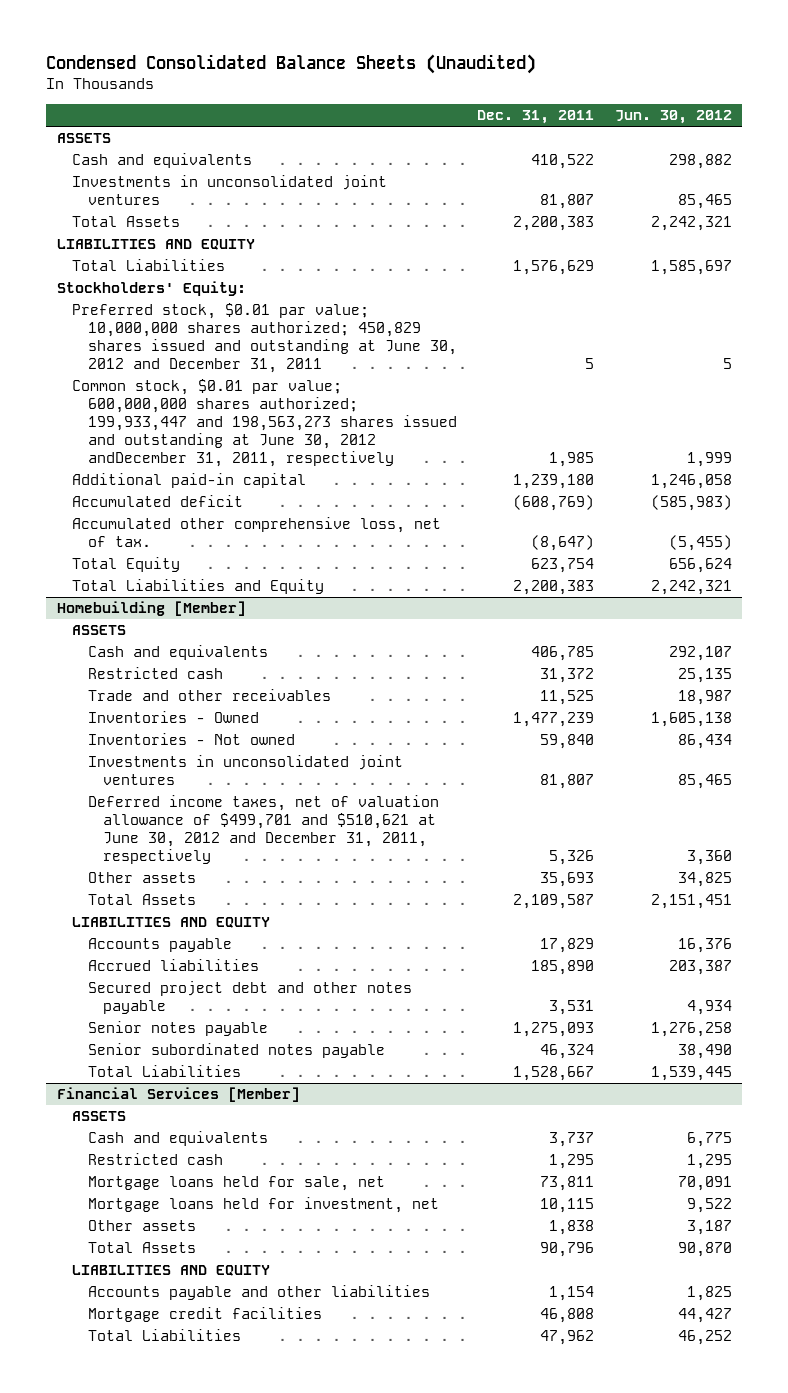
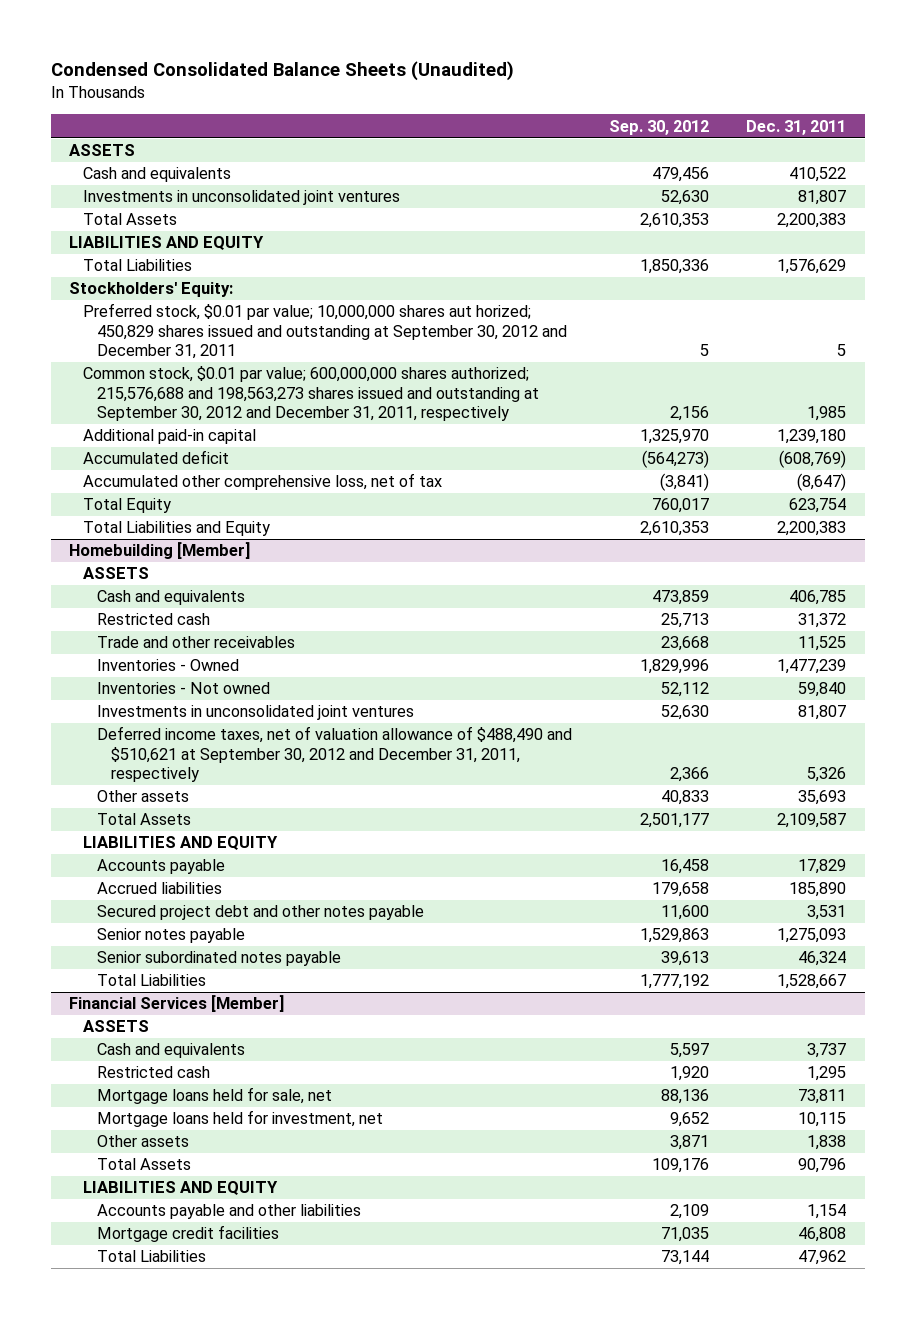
- | Dec. 31, 2011 | Jun. 30, 2012
+ | Sep. 30, 2012 | Dec. 31, 2011
- Preferred stock, $0.01 par value; 10,000,000 shares authorized; 450,829 shares issued and outstanding at June 30, 2012 and December 31, 2011 | 5 | 5
- Common stock, $0.01 par value; 600,000,000 shares authorized; 199,933,447 and 198,563,273 shares issued and outstanding at June 30, 2012 andDecember 31, 2011, respectively | 1,985 | 1,999
+ Preferred stock, $0.01 par value; 10,000,000 shares aut horized; 450,829 shares issued and outstanding at September 30, 2012 and December 31, 2011 | 5 | 5
+ Common stock, $0.01 par value; 600,000,000 shares authorized; 215,576,688 and 198,563,273 shares issued and outstanding at September 30, 2012 and December 31, 2011, respectively | 2,156 | 1,985
- Accumulated other comprehensive loss, net of tax. | (8,647) | (5,455)
+ Accumulated other comprehensive loss, net of tax | (3,841) | (8,647)
@ Homebuilding [Member]
- Deferred income taxes, net of valuation allowance of $499,701 and $510,621 at June 30, 2012 and December 31, 2011, respectively | 5,326 | 3,360
+ Deferred income taxes, net of valuation allowance of $488,490 and $510,621 at September 30, 2012 and December 31, 2011, respectively | 2,366 | 5,326

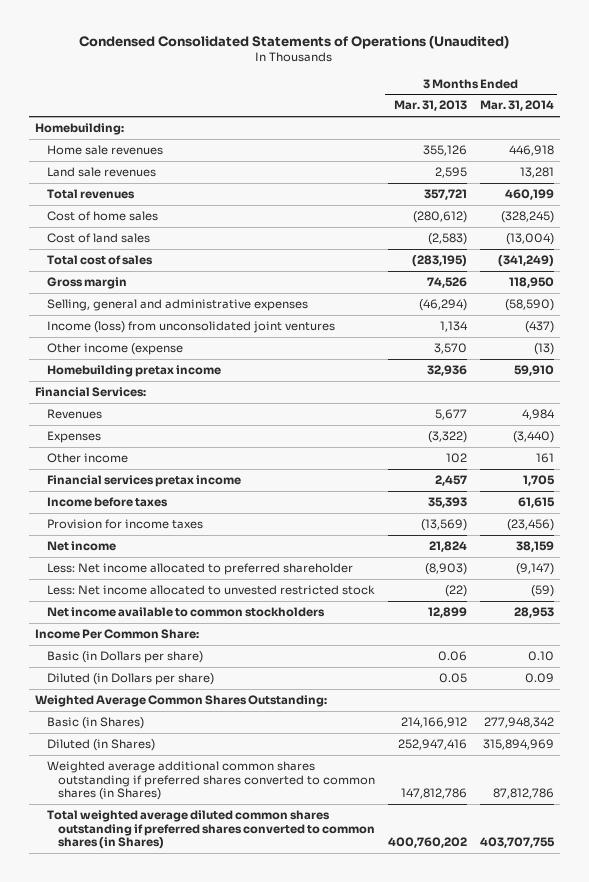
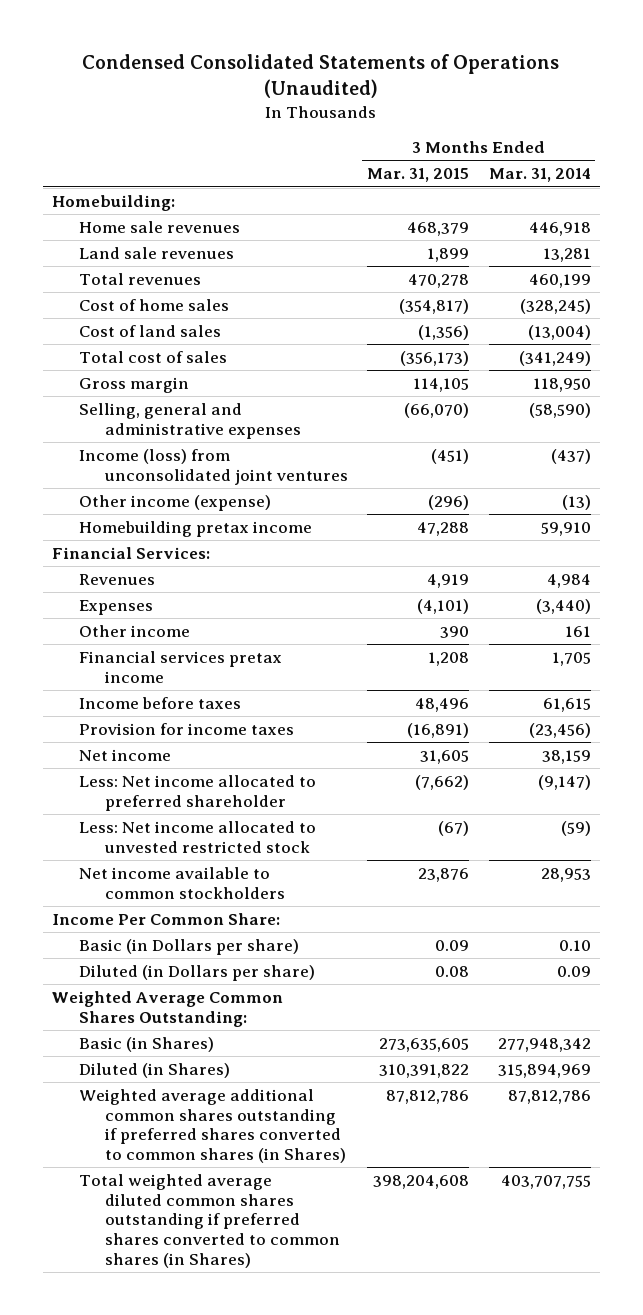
- | 3 Months Ended Mar. 31, 2013 | 3 Months Ended Mar. 31, 2014
+ | 3 Months Ended Mar. 31, 2015 | 3 Months Ended Mar. 31, 2014
- Other income (expense | 3,570 | (13)
+ Other income (expense) | (296) | (13)

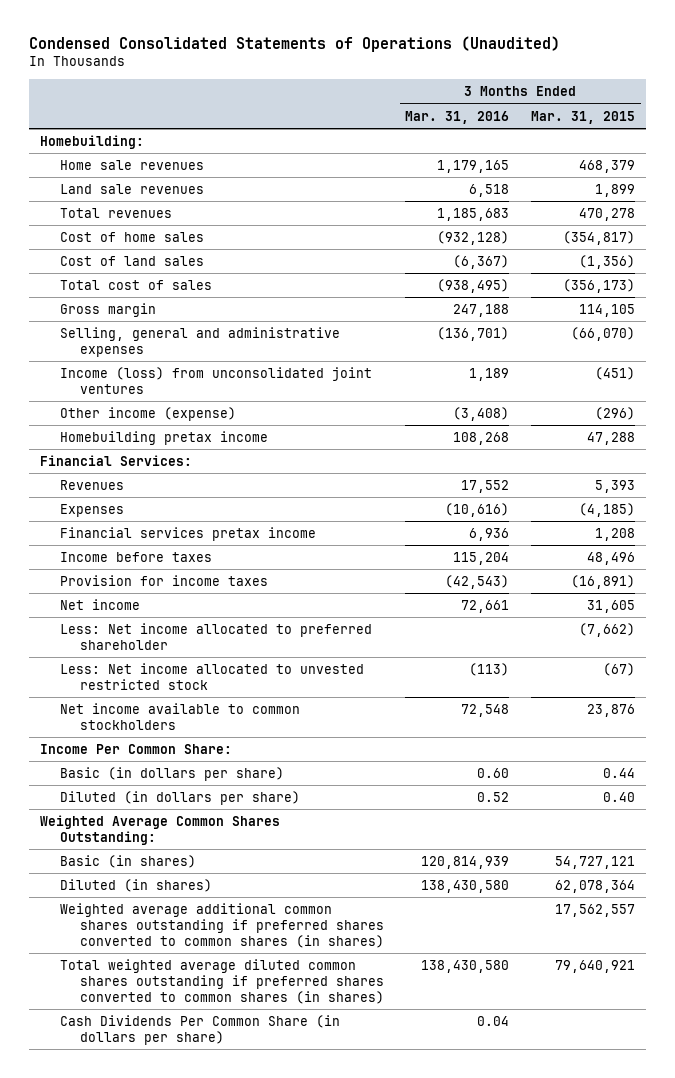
- | 3 Months Ended Mar. 31, 2015 | 3 Months Ended Mar. 31, 2014
+ | 3 Months Ended Mar. 31, 2016 | 3 Months Ended Mar. 31, 2015
- Revenues | 4,919 | 4,984
- Expenses | (4,101) | (3,440)
- Other income | 390 | 161
+ Revenues | 17,552 | 5,393
+ Expenses | (10,616) | (4,185)
- Basic (in Dollars per share) | 0.09 | 0.10
- Diluted (in Dollars per share) | 0.08 | 0.09
+ Basic (in dollars per share) | 0.60 | 0.44
+ Diluted (in dollars per share) | 0.52 | 0.40
- Basic (in Shares) | 273,635,605 | 277,948,342
- Diluted (in Shares) | 310,391,822 | 315,894,969
- Weighted average additional common shares outstanding if preferred shares converted to common shares (in Shares) | 87,812,786 | 87,812,786
- Total weighted average diluted common shares outstanding if preferred shares converted to common shares (in Shares) | 398,204,608 | 403,707,755
+ Basic (in shares) | 120,814,939 | 54,727,121
+ Diluted (in shares) | 138,430,580 | 62,078,364
+ Weighted average additional common shares outstanding if preferred shares converted to common shares (in shares) | | 17,562,557
+ Total weighted average diluted common shares outstanding if preferred shares converted to common shares (in shares) | 138,430,580 | 79,640,921
+ Cash Dividends Per Common Share (in dollars per share) | 0.04 |

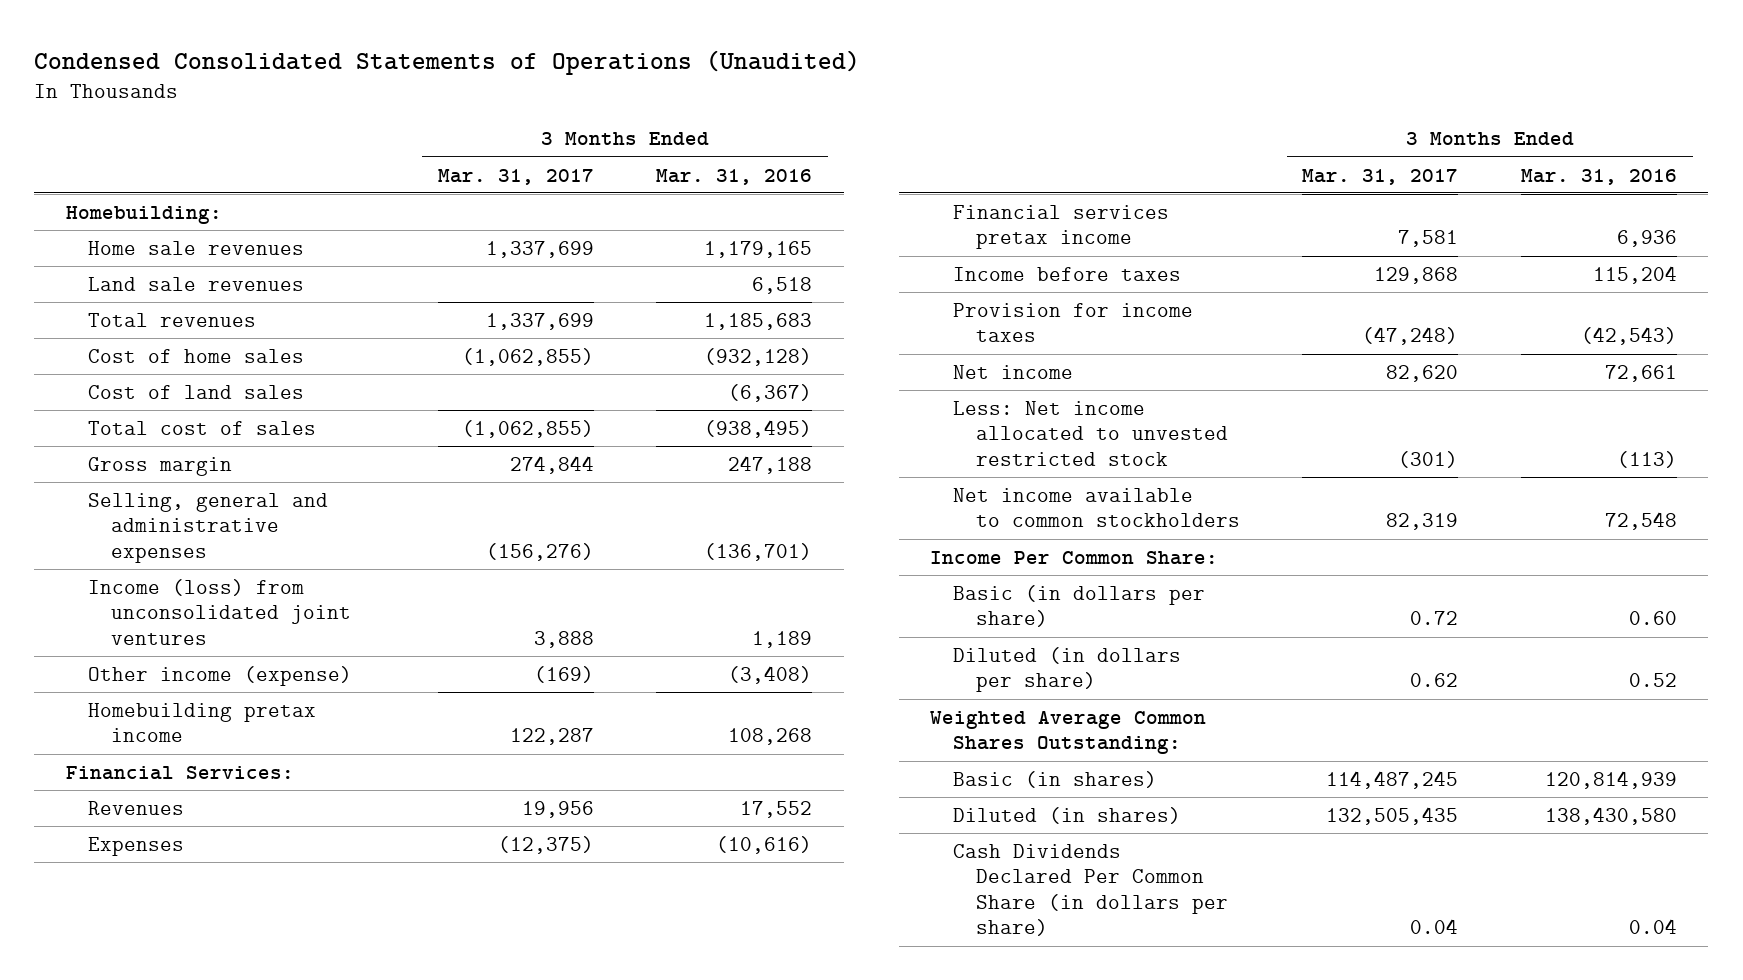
- | 3 Months Ended Mar. 31, 2016 | 3 Months Ended Mar. 31, 2015
+ | 3 Months Ended Mar. 31, 2017 | 3 Months Ended Mar. 31, 2016
- Less: Net income allocated to preferred shareholder | | (7,662)
- Weighted average additional common shares outstanding if preferred shares converted to common shares (in shares) | | 17,562,557
- Total weighted average diluted common shares outstanding if preferred shares converted to common shares (in shares) | 138,430,580 | 79,640,921
- Cash Dividends Per Common Share (in dollars per share) | 0.04 |
+ Cash Dividends Declared Per Common Share (in dollars per share) | 0.04 | 0.04

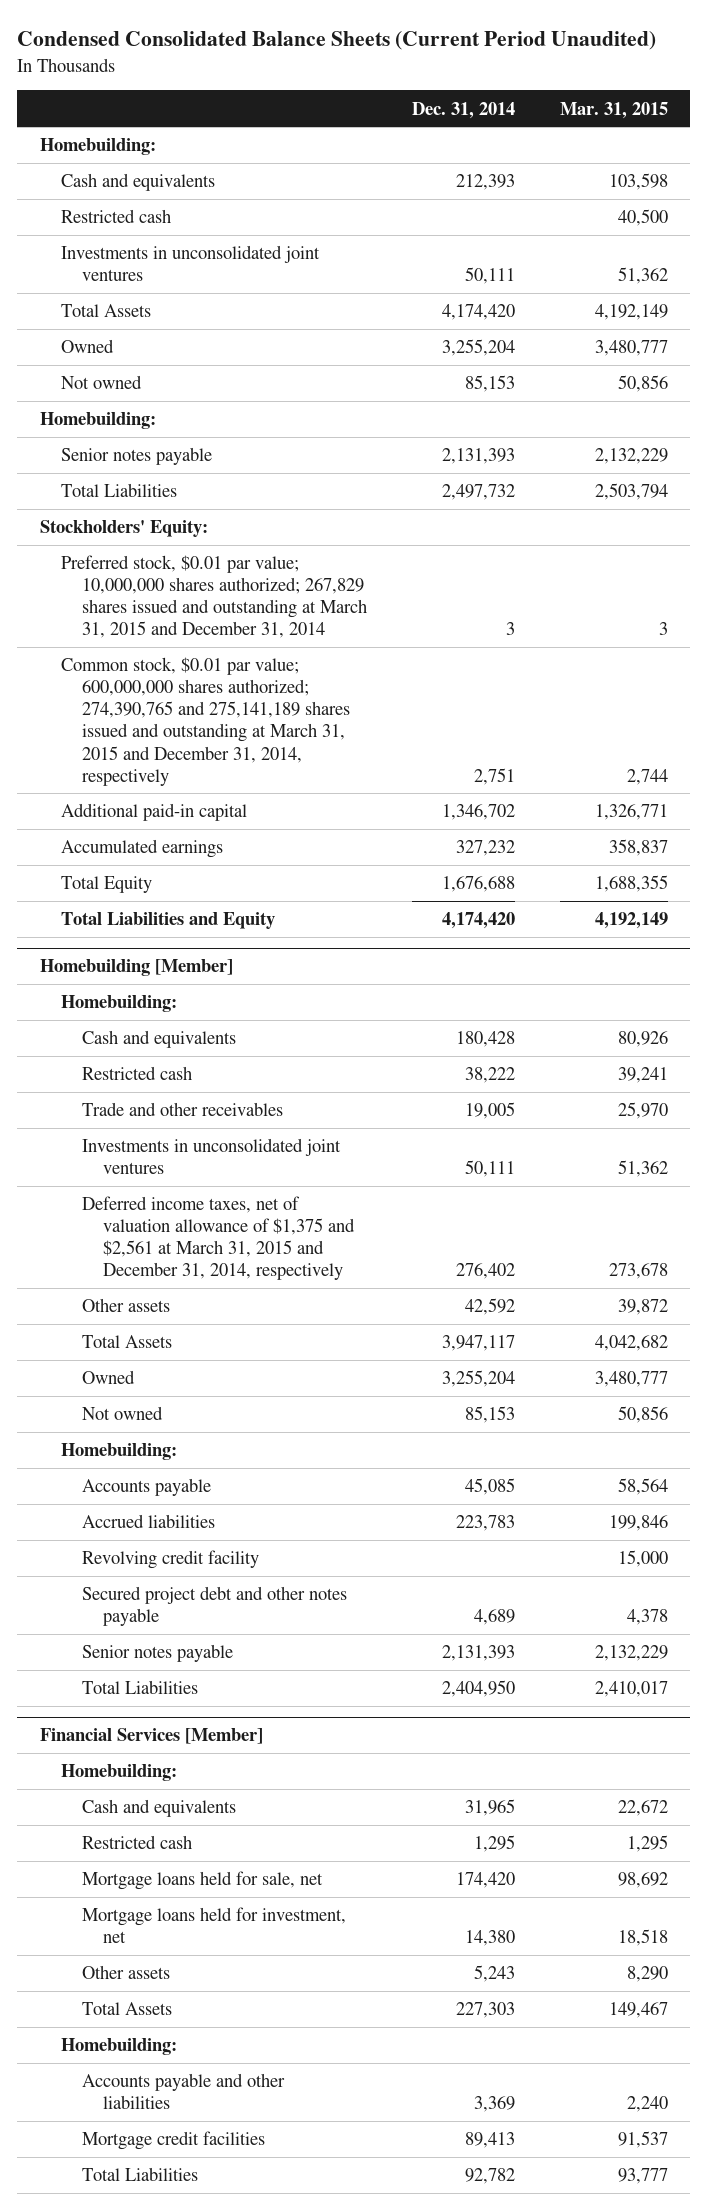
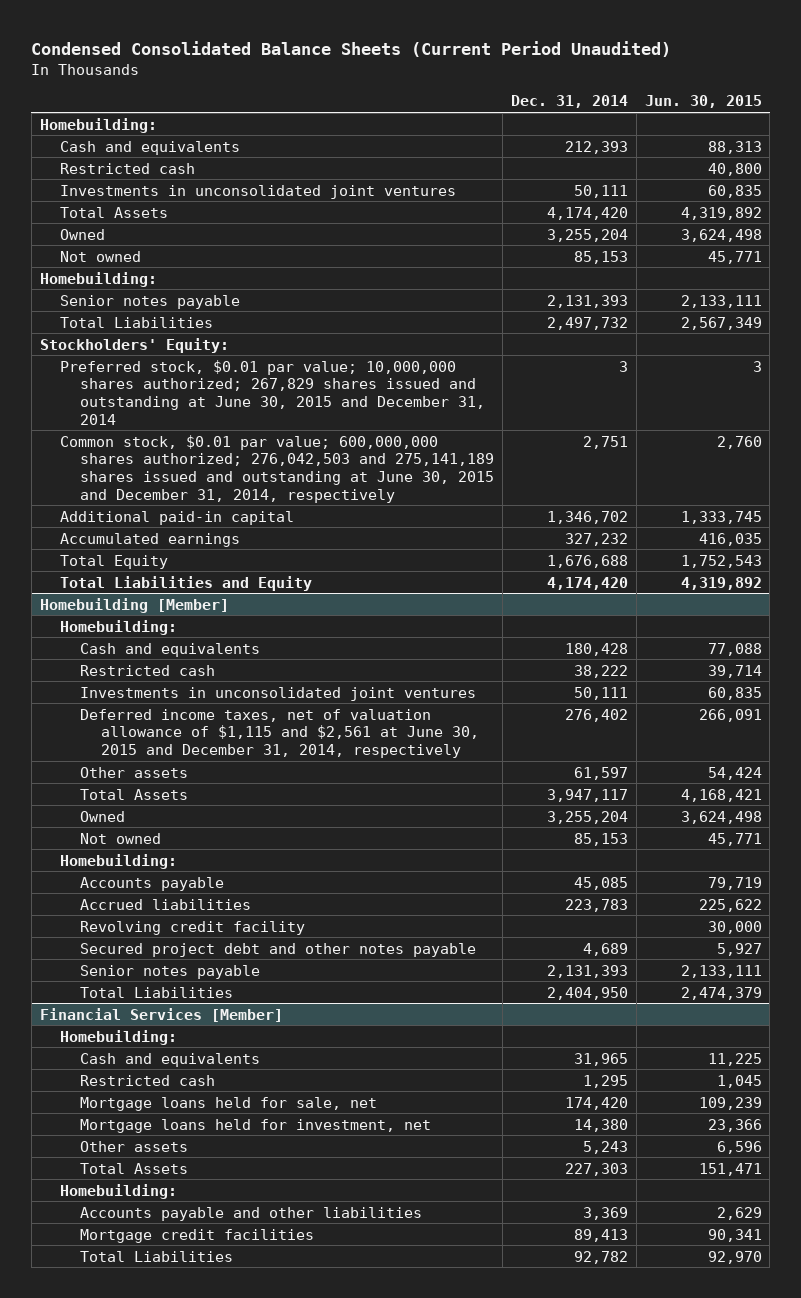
- | Dec. 31, 2014 | Mar. 31, 2015
+ | Dec. 31, 2014 | Jun. 30, 2015
- Preferred stock, $0.01 par value; 10,000,000 shares authorized; 267,829 shares issued and outstanding at March 31, 2015 and December 31, 2014 | 3 | 3
- Common stock, $0.01 par value; 600,000,000 shares authorized; 274,390,765 and 275,141,189 shares issued and outstanding at March 31, 2015 and December 31, 2014, respectively | 2,751 | 2,744
+ Preferred stock, $0.01 par value; 10,000,000 shares authorized; 267,829 shares issued and outstanding at June 30, 2015 and December 31, 2014 | 3 | 3
+ Common stock, $0.01 par value; 600,000,000 shares authorized; 276,042,503 and 275,141,189 shares issued and outstanding at June 30, 2015 and December 31, 2014, respectively | 2,751 | 2,760
@ Homebuilding [Member]
- Trade and other receivables | 19,005 | 25,970
- Deferred income taxes, net of valuation allowance of $1,375 and $2,561 at March 31, 2015 and December 31, 2014, respectively | 276,402 | 273,678
- Other assets | 42,592 | 39,872
+ Deferred income taxes, net of valuation allowance of $1,115 and $2,561 at June 30, 2015 and December 31, 2014, respectively | 276,402 | 266,091
+ Other assets | 61,597 | 54,424

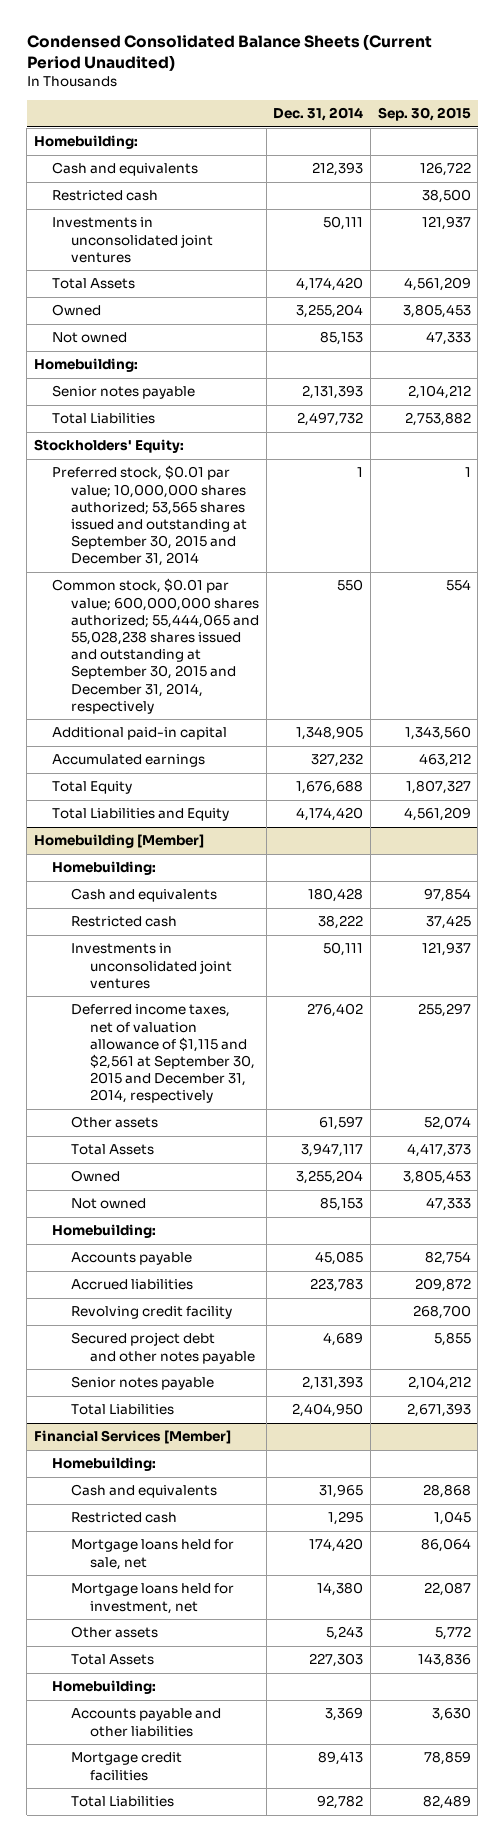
- | Dec. 31, 2014 | Jun. 30, 2015
+ | Dec. 31, 2014 | Sep. 30, 2015
- Preferred stock, $0.01 par value; 10,000,000 shares authorized; 267,829 shares issued and outstanding at June 30, 2015 and December 31, 2014 | 3 | 3
- Common stock, $0.01 par value; 600,000,000 shares authorized; 276,042,503 and 275,141,189 shares issued and outstanding at June 30, 2015 and December 31, 2014, respectively | 2,751 | 2,760
- Additional paid-in capital | 1,346,702 | 1,333,745
+ Preferred stock, $0.01 par value; 10,000,000 shares authorized; 53,565 shares issued and outstanding at September 30, 2015 and December 31, 2014 | 1 | 1
+ Common stock, $0.01 par value; 600,000,000 shares authorized; 55,444,065 and 55,028,238 shares issued and outstanding at September 30, 2015 and December 31, 2014, respectively | 550 | 554
+ Additional paid-in capital | 1,348,905 | 1,343,560
@ Homebuilding [Member]
- Deferred income taxes, net of valuation allowance of $1,115 and $2,561 at June 30, 2015 and December 31, 2014, respectively | 276,402 | 266,091
+ Deferred income taxes, net of valuation allowance of $1,115 and $2,561 at September 30, 2015 and December 31, 2014, respectively | 276,402 | 255,297

